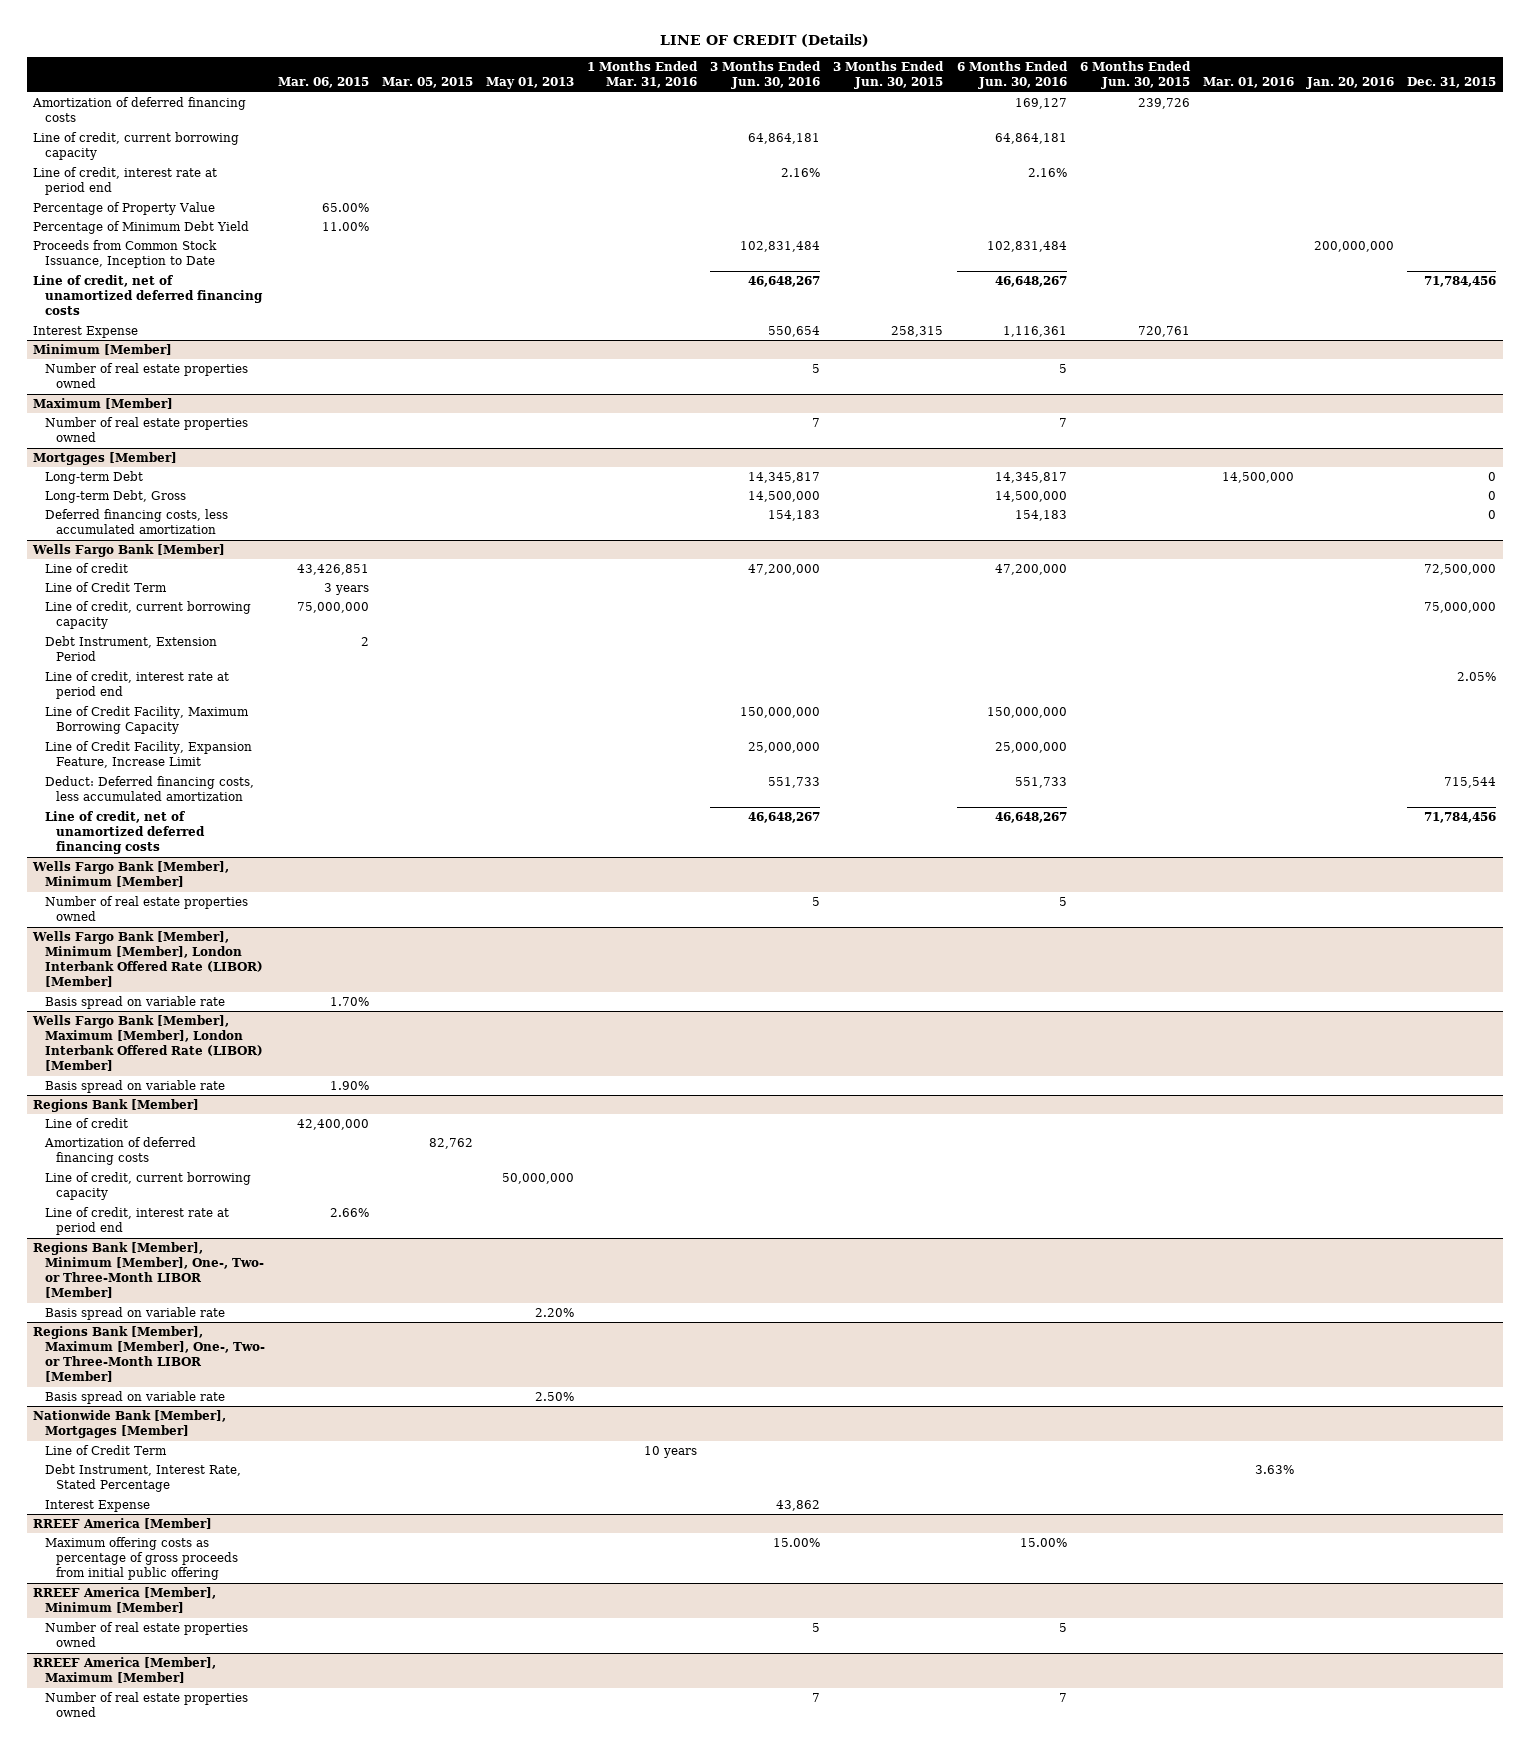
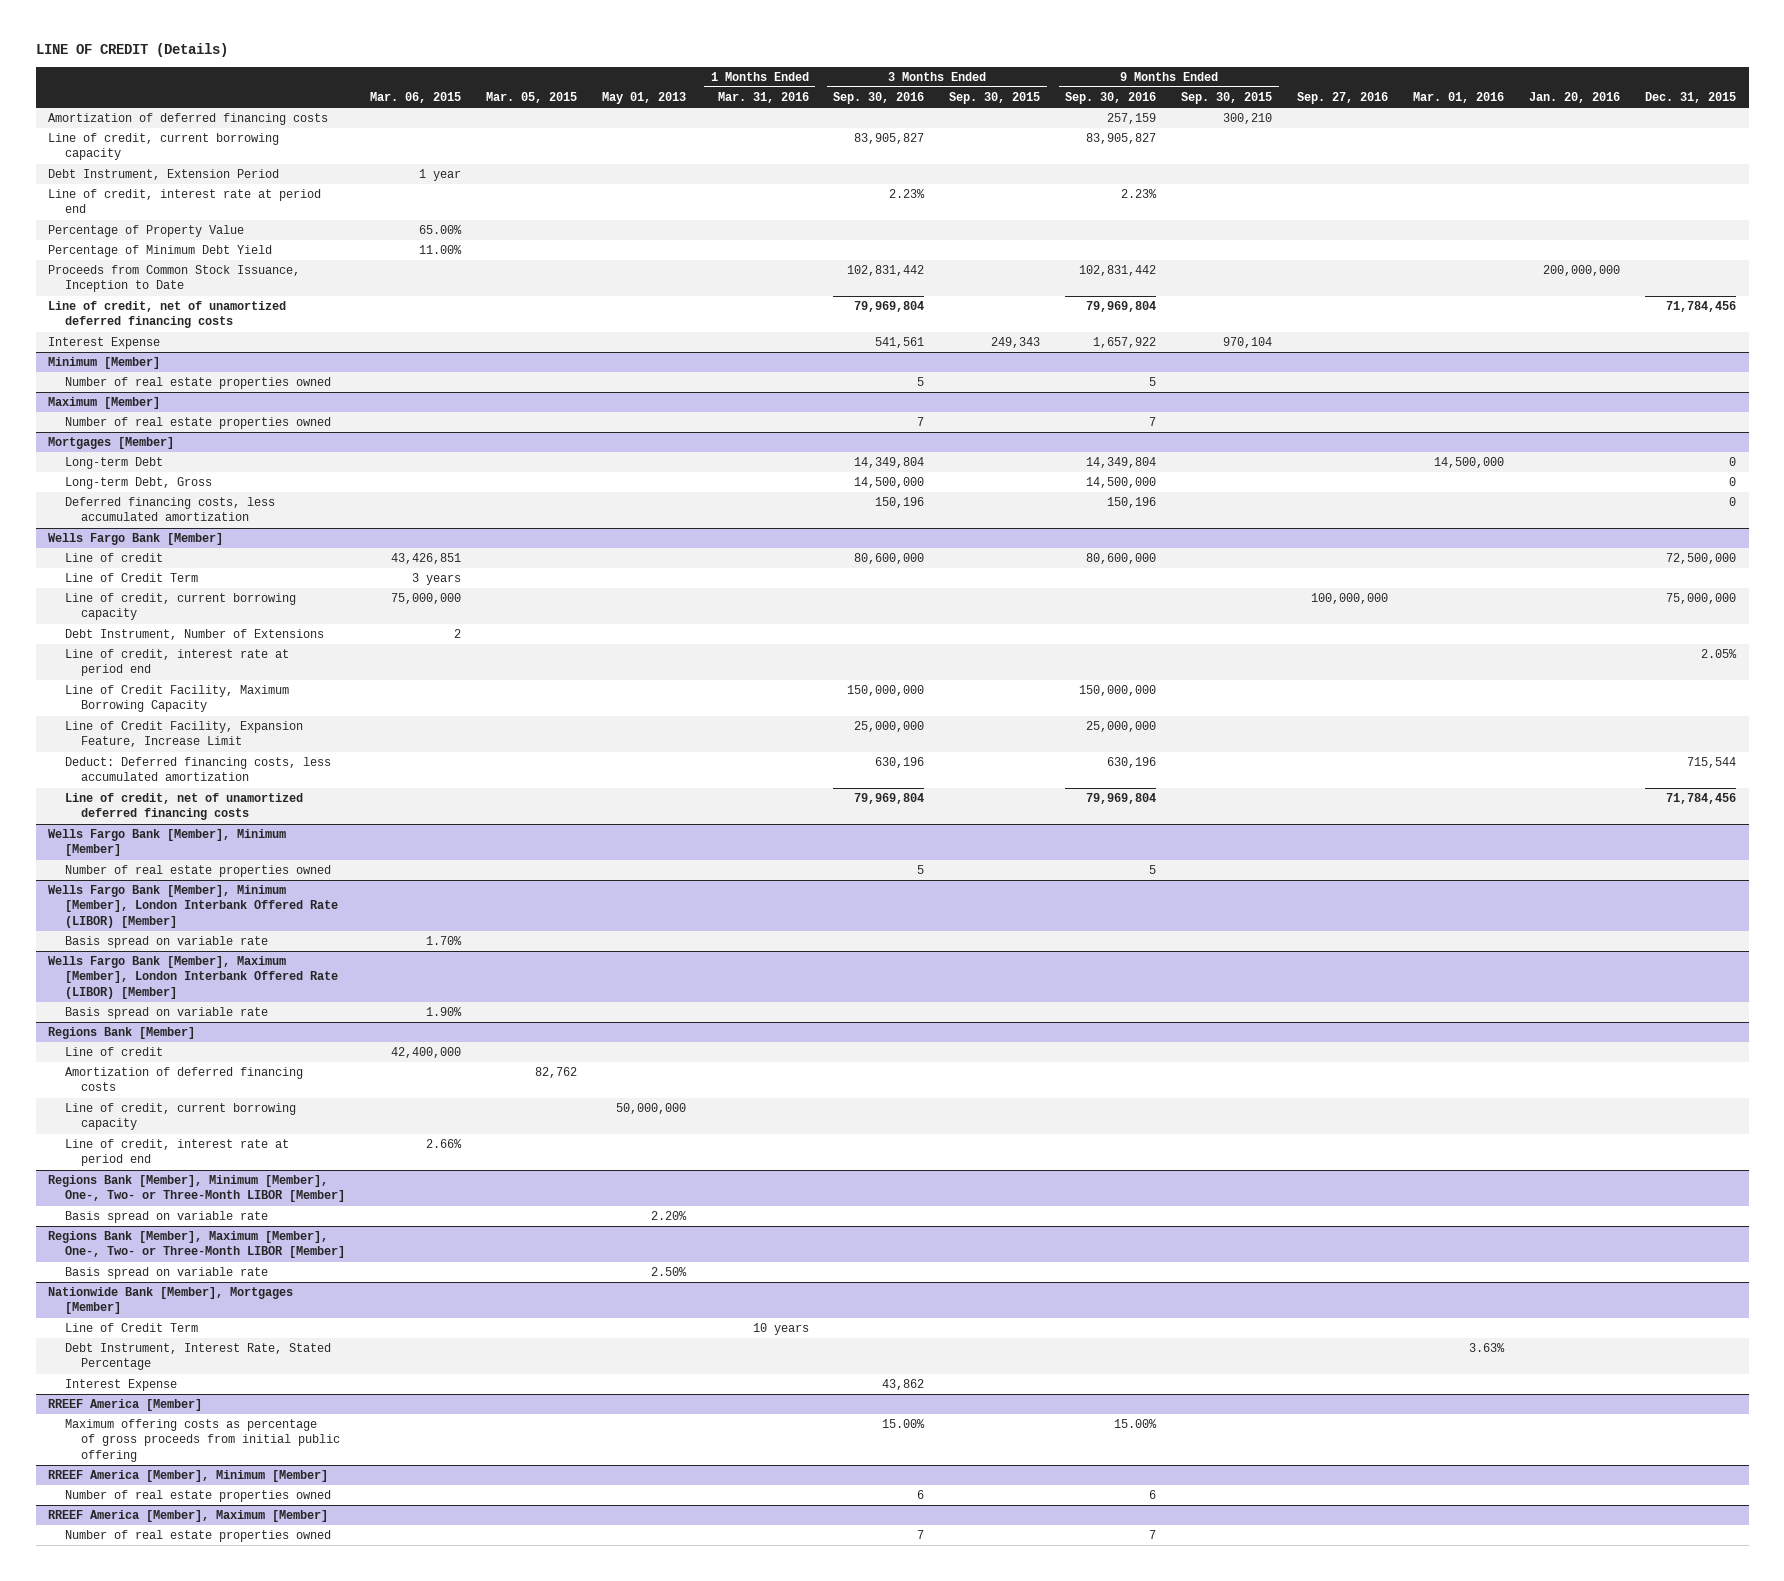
- | Mar. 06, 2015 | Mar. 05, 2015 | May 01, 2013 | 1 Months Ended Mar. 31, 2016 | 3 Months Ended Jun. 30, 2016 | 3 Months Ended Jun. 30, 2015 | 6 Months Ended Jun. 30, 2016 | 6 Months Ended Jun. 30, 2015 | Mar. 01, 2016 | Jan. 20, 2016 | Dec. 31, 2015
+ | Mar. 06, 2015 | Mar. 05, 2015 | May 01, 2013 | 1 Months Ended Mar. 31, 2016 | 3 Months Ended Sep. 30, 2016 | 3 Months Ended Sep. 30, 2015 | 9 Months Ended Sep. 30, 2016 | 9 Months Ended Sep. 30, 2015 | Sep. 27, 2016 | Mar. 01, 2016 | Jan. 20, 2016 | Dec. 31, 2015
+ Debt Instrument, Extension Period | 1 year | | | | | | | | | | |
@ Wells Fargo Bank [Member]
- Debt Instrument, Extension Period | 2 | | | | | | | | | |
+ Debt Instrument, Number of Extensions | 2 | | | | | | | | | | |

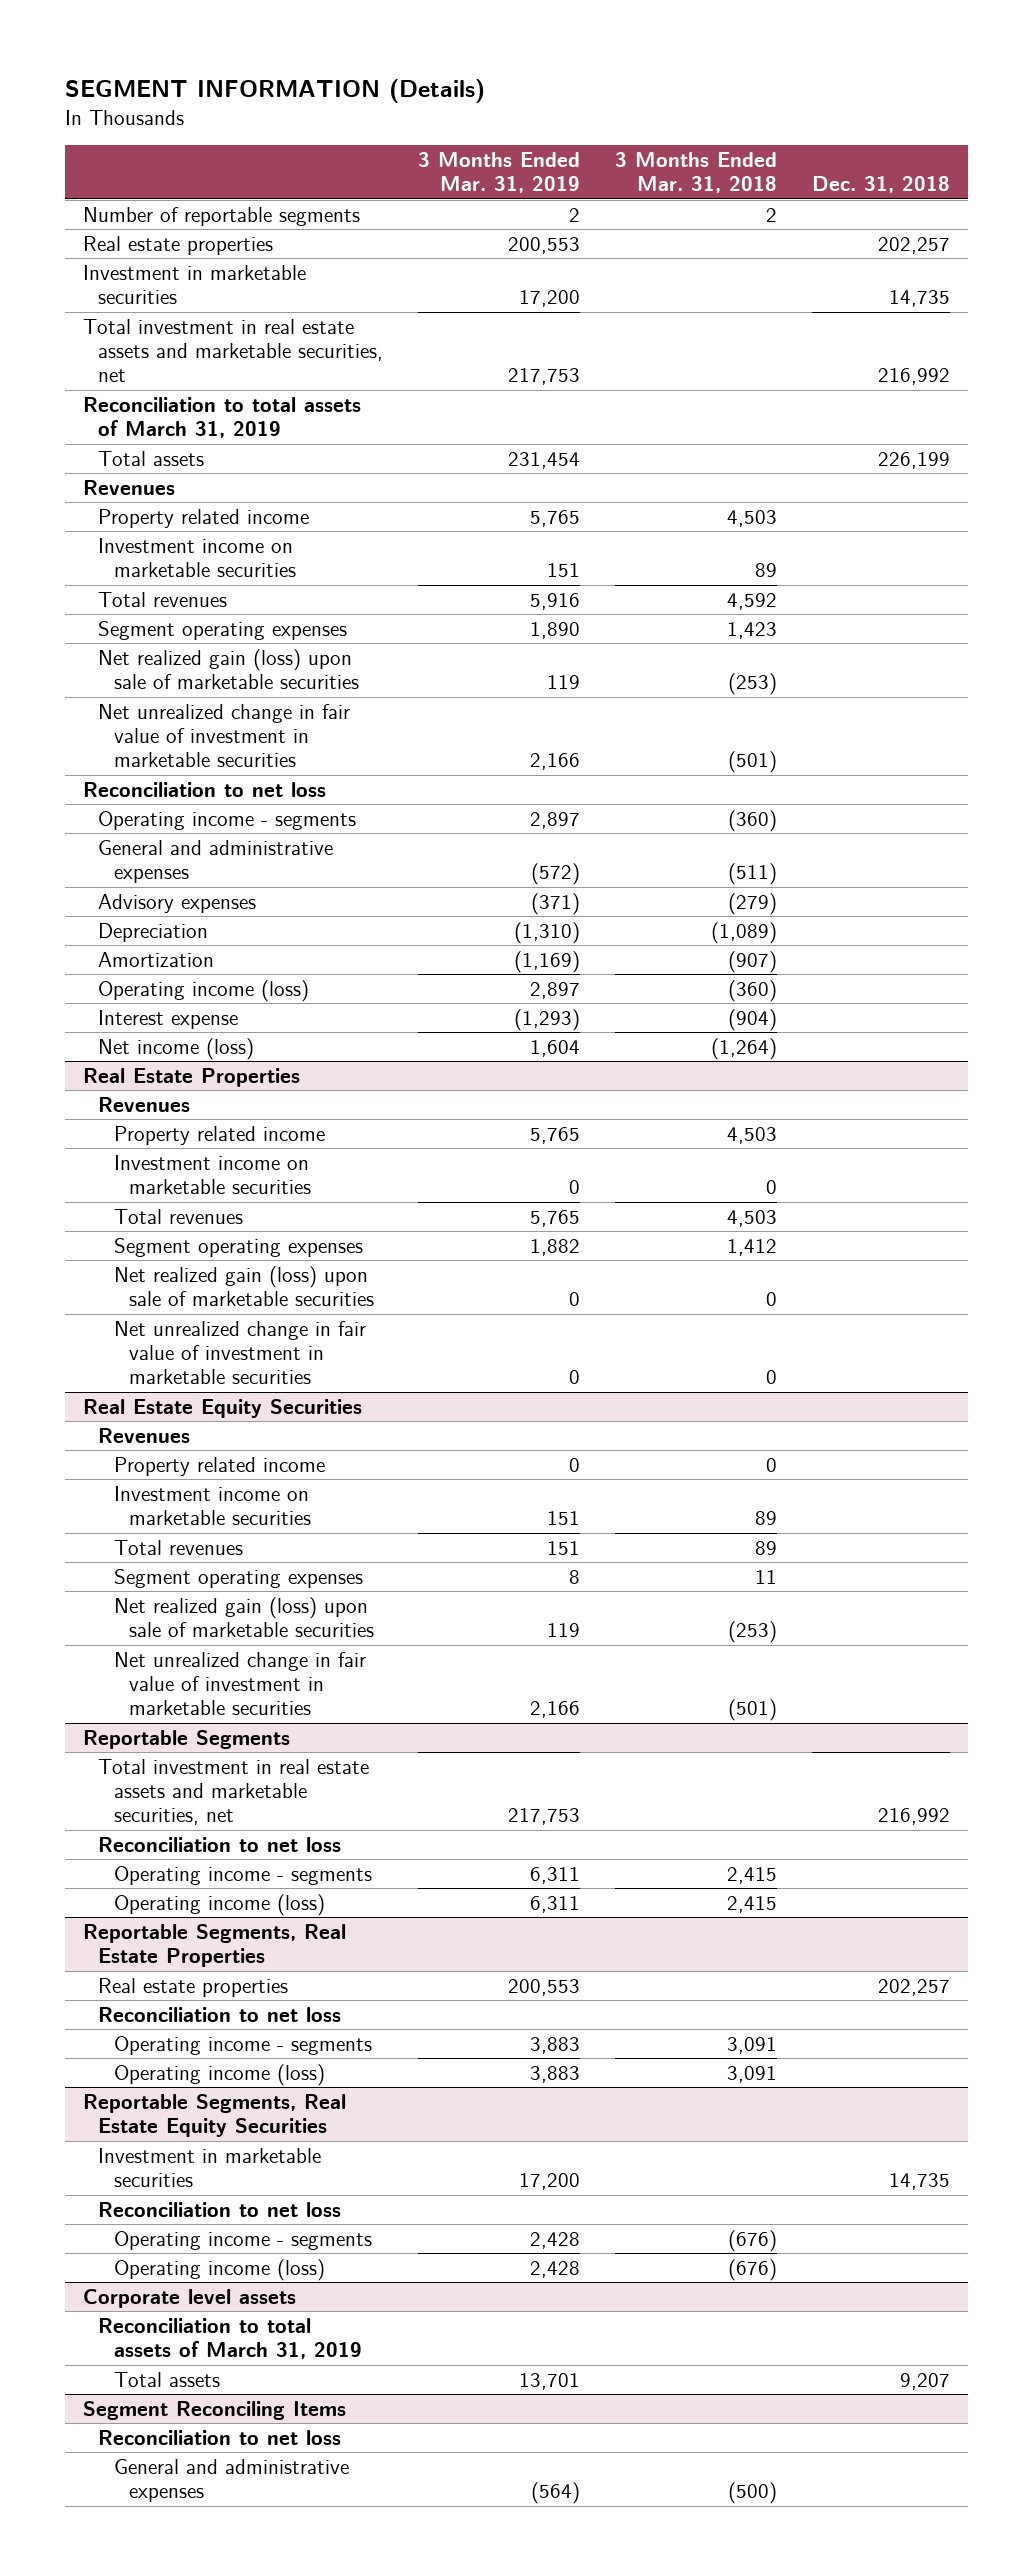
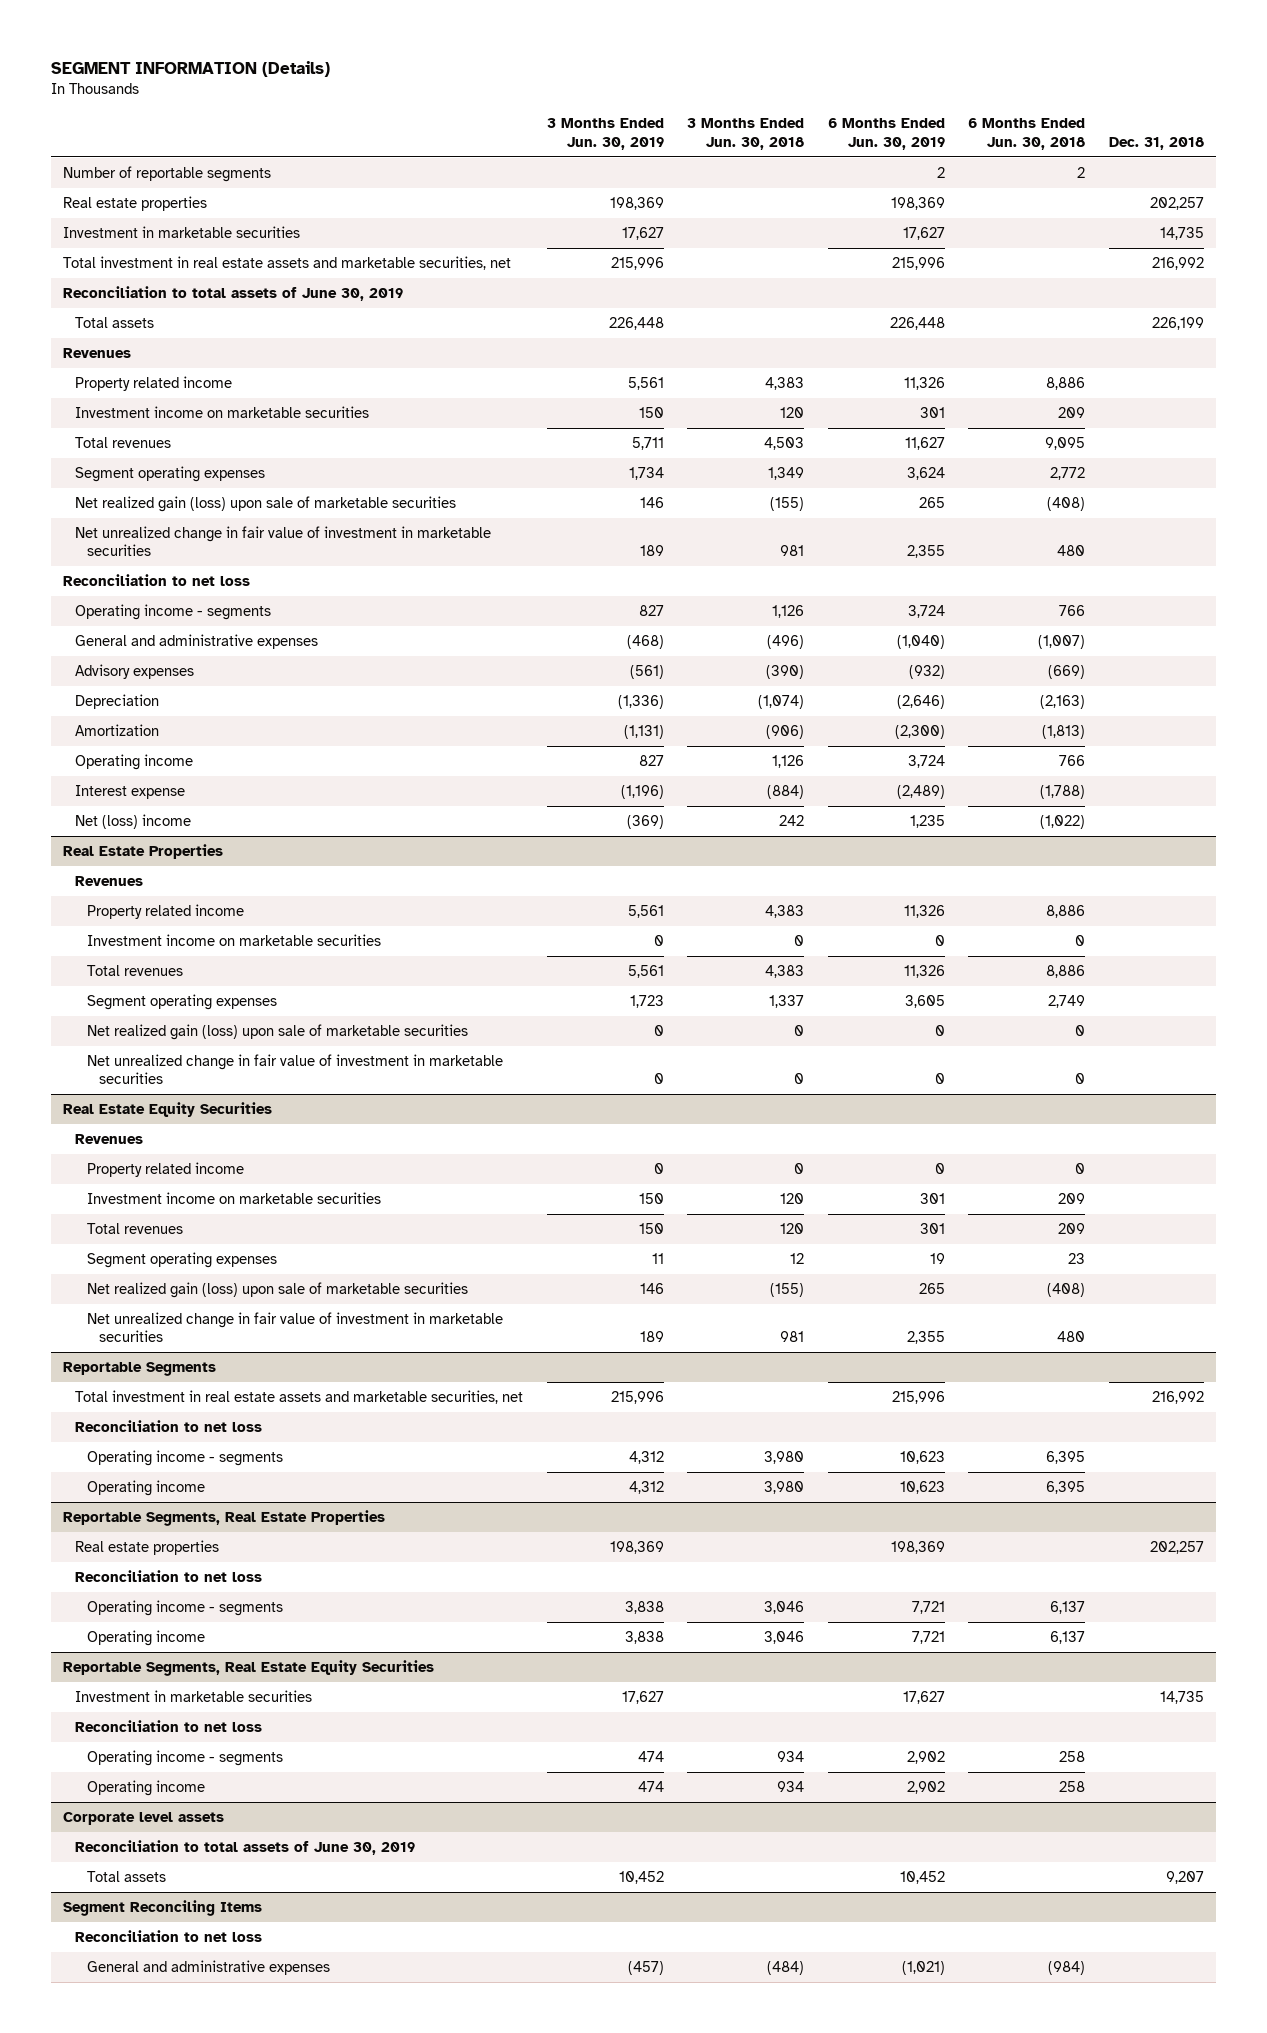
- | 3 Months Ended Mar. 31, 2019 | 3 Months Ended Mar. 31, 2018 | Dec. 31, 2018
+ | 3 Months Ended Jun. 30, 2019 | 3 Months Ended Jun. 30, 2018 | 6 Months Ended Jun. 30, 2019 | 6 Months Ended Jun. 30, 2018 | Dec. 31, 2018
- Reconciliation to total assets of March 31, 2019
+ Reconciliation to total assets of June 30, 2019
- Operating income (loss) | 2,897 | (360) |
+ Operating income | 827 | 1,126 | 3,724 | 766 |
- Net income (loss) | 1,604 | (1,264) |
+ Net (loss) income | (369) | 242 | 1,235 | (1,022) |
@ Reportable Segments
- Operating income (loss) | 6,311 | 2,415 |
+ Operating income | 4,312 | 3,980 | 10,623 | 6,395 |
@ Reportable Segments, Real Estate Properties
- Operating income (loss) | 3,883 | 3,091 |
+ Operating income | 3,838 | 3,046 | 7,721 | 6,137 |
@ Reportable Segments, Real Estate Equity Securities
- Operating income (loss) | 2,428 | (676) |
+ Operating income | 474 | 934 | 2,902 | 258 |
@ Corporate level assets
- Reconciliation to total assets of March 31, 2019
+ Reconciliation to total assets of June 30, 2019

